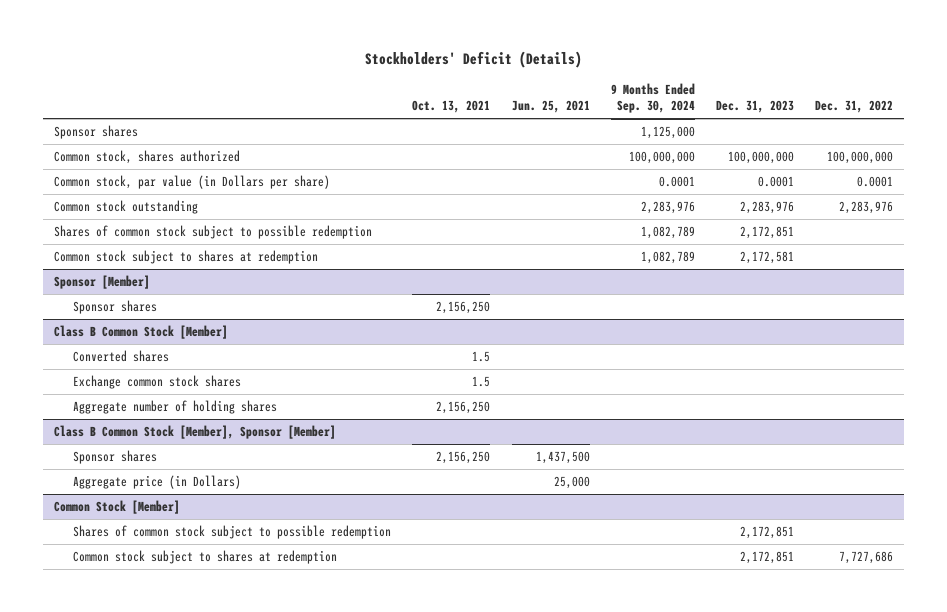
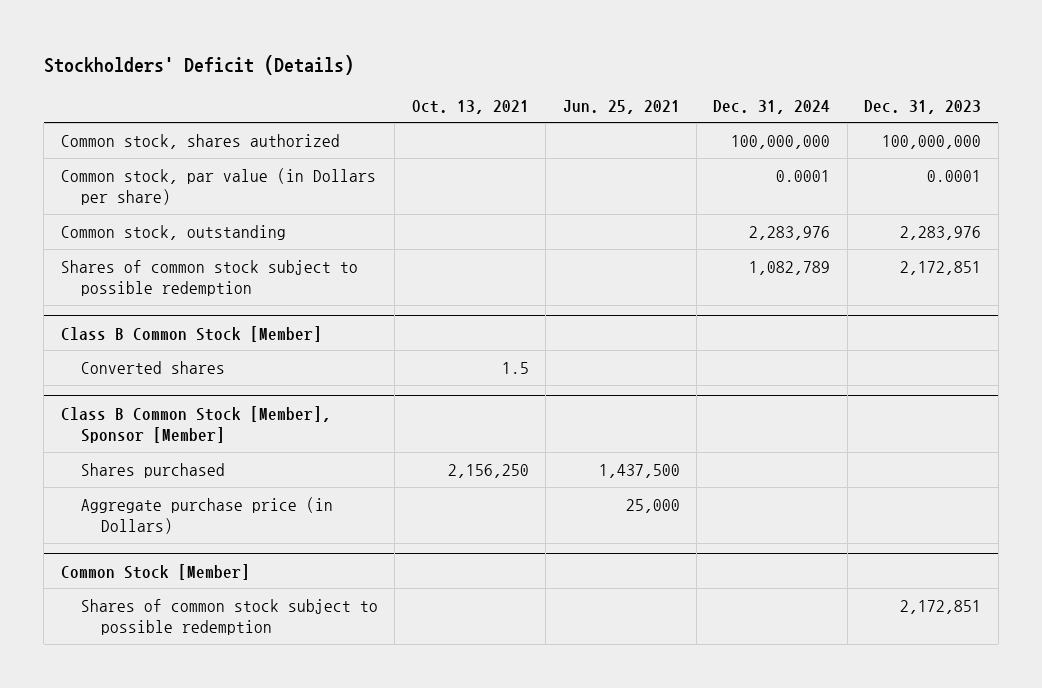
- | Oct. 13, 2021 | Jun. 25, 2021 | 9 Months Ended Sep. 30, 2024 | Dec. 31, 2023 | Dec. 31, 2022
+ | Oct. 13, 2021 | Jun. 25, 2021 | Dec. 31, 2024 | Dec. 31, 2023
- Sponsor shares | | | 1,125,000 | |
- Common stock outstanding | | | 2,283,976 | 2,283,976 | 2,283,976
+ Common stock, outstanding | | | 2,283,976 | 2,283,976
- Common stock subject to shares at redemption | | | 1,082,789 | 2,172,581 |
- Sponsor [Member]
- Sponsor shares | 2,156,250 | | | |
@ Class B Common Stock [Member]
- Exchange common stock shares | 1.5 | | | |
- Aggregate number of holding shares | 2,156,250 | | | |
@ Class B Common Stock [Member], Sponsor [Member]
- Sponsor shares | 2,156,250 | 1,437,500 | | |
- Aggregate price (in Dollars) | | 25,000 | | |
+ Shares purchased | 2,156,250 | 1,437,500 | |
+ Aggregate purchase price (in Dollars) | | 25,000 | |
@ Common Stock [Member]
- Common stock subject to shares at redemption | | | | 2,172,851 | 7,727,686

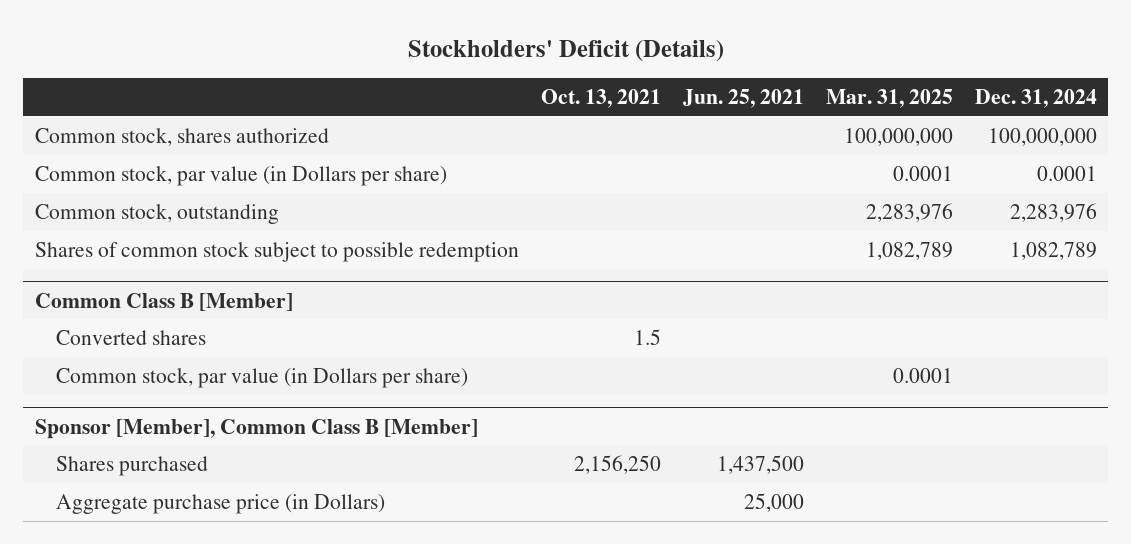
- | Oct. 13, 2021 | Jun. 25, 2021 | Dec. 31, 2024 | Dec. 31, 2023
+ | Oct. 13, 2021 | Jun. 25, 2021 | Mar. 31, 2025 | Dec. 31, 2024
- Class B Common Stock [Member]
+ Common Class B [Member]
- Class B Common Stock [Member], Sponsor [Member]
+ Common stock, par value (in Dollars per share) | | | 0.0001 |
+ Sponsor [Member], Common Class B [Member]
- Common Stock [Member]
- Shares of common stock subject to possible redemption | | | | 2,172,851

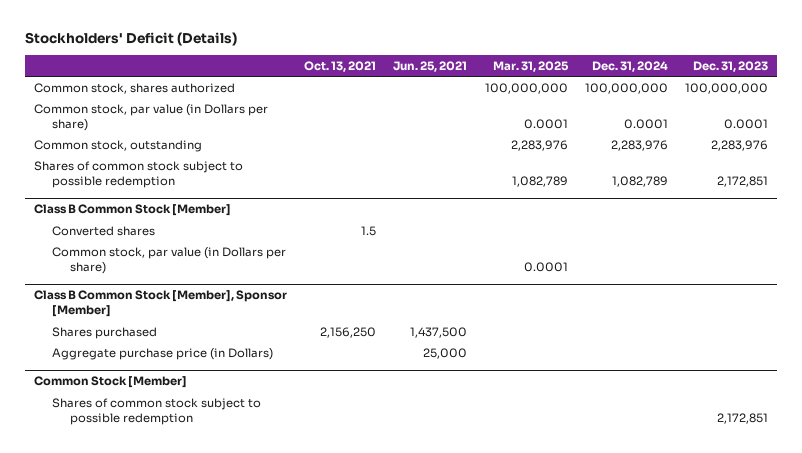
- | Oct. 13, 2021 | Jun. 25, 2021 | Mar. 31, 2025 | Dec. 31, 2024
+ | Oct. 13, 2021 | Jun. 25, 2021 | Mar. 31, 2025 | Dec. 31, 2024 | Dec. 31, 2023
- Common Class B [Member]
+ Class B Common Stock [Member]
- Sponsor [Member], Common Class B [Member]
+ Class B Common Stock [Member], Sponsor [Member]
+ Common Stock [Member]
+ Shares of common stock subject to possible redemption | | | | | 2,172,851

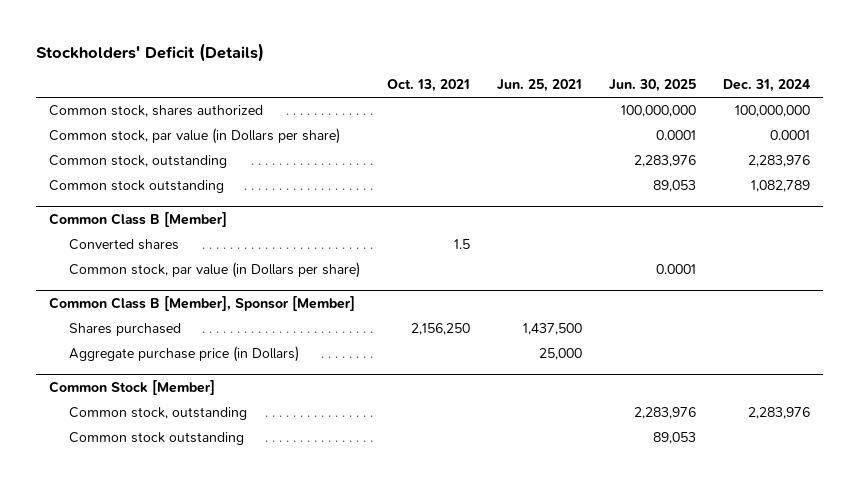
- | Oct. 13, 2021 | Jun. 25, 2021 | Mar. 31, 2025 | Dec. 31, 2024 | Dec. 31, 2023
+ | Oct. 13, 2021 | Jun. 25, 2021 | Jun. 30, 2025 | Dec. 31, 2024
- Shares of common stock subject to possible redemption | | | 1,082,789 | 1,082,789 | 2,172,851
- Class B Common Stock [Member]
+ Common stock outstanding | | | 89,053 | 1,082,789
+ Common Class B [Member]
- Class B Common Stock [Member], Sponsor [Member]
+ Common Class B [Member], Sponsor [Member]
@ Common Stock [Member]
- Shares of common stock subject to possible redemption | | | | | 2,172,851
+ Common stock, outstanding | | | 2,283,976 | 2,283,976
+ Common stock outstanding | | | 89,053 |

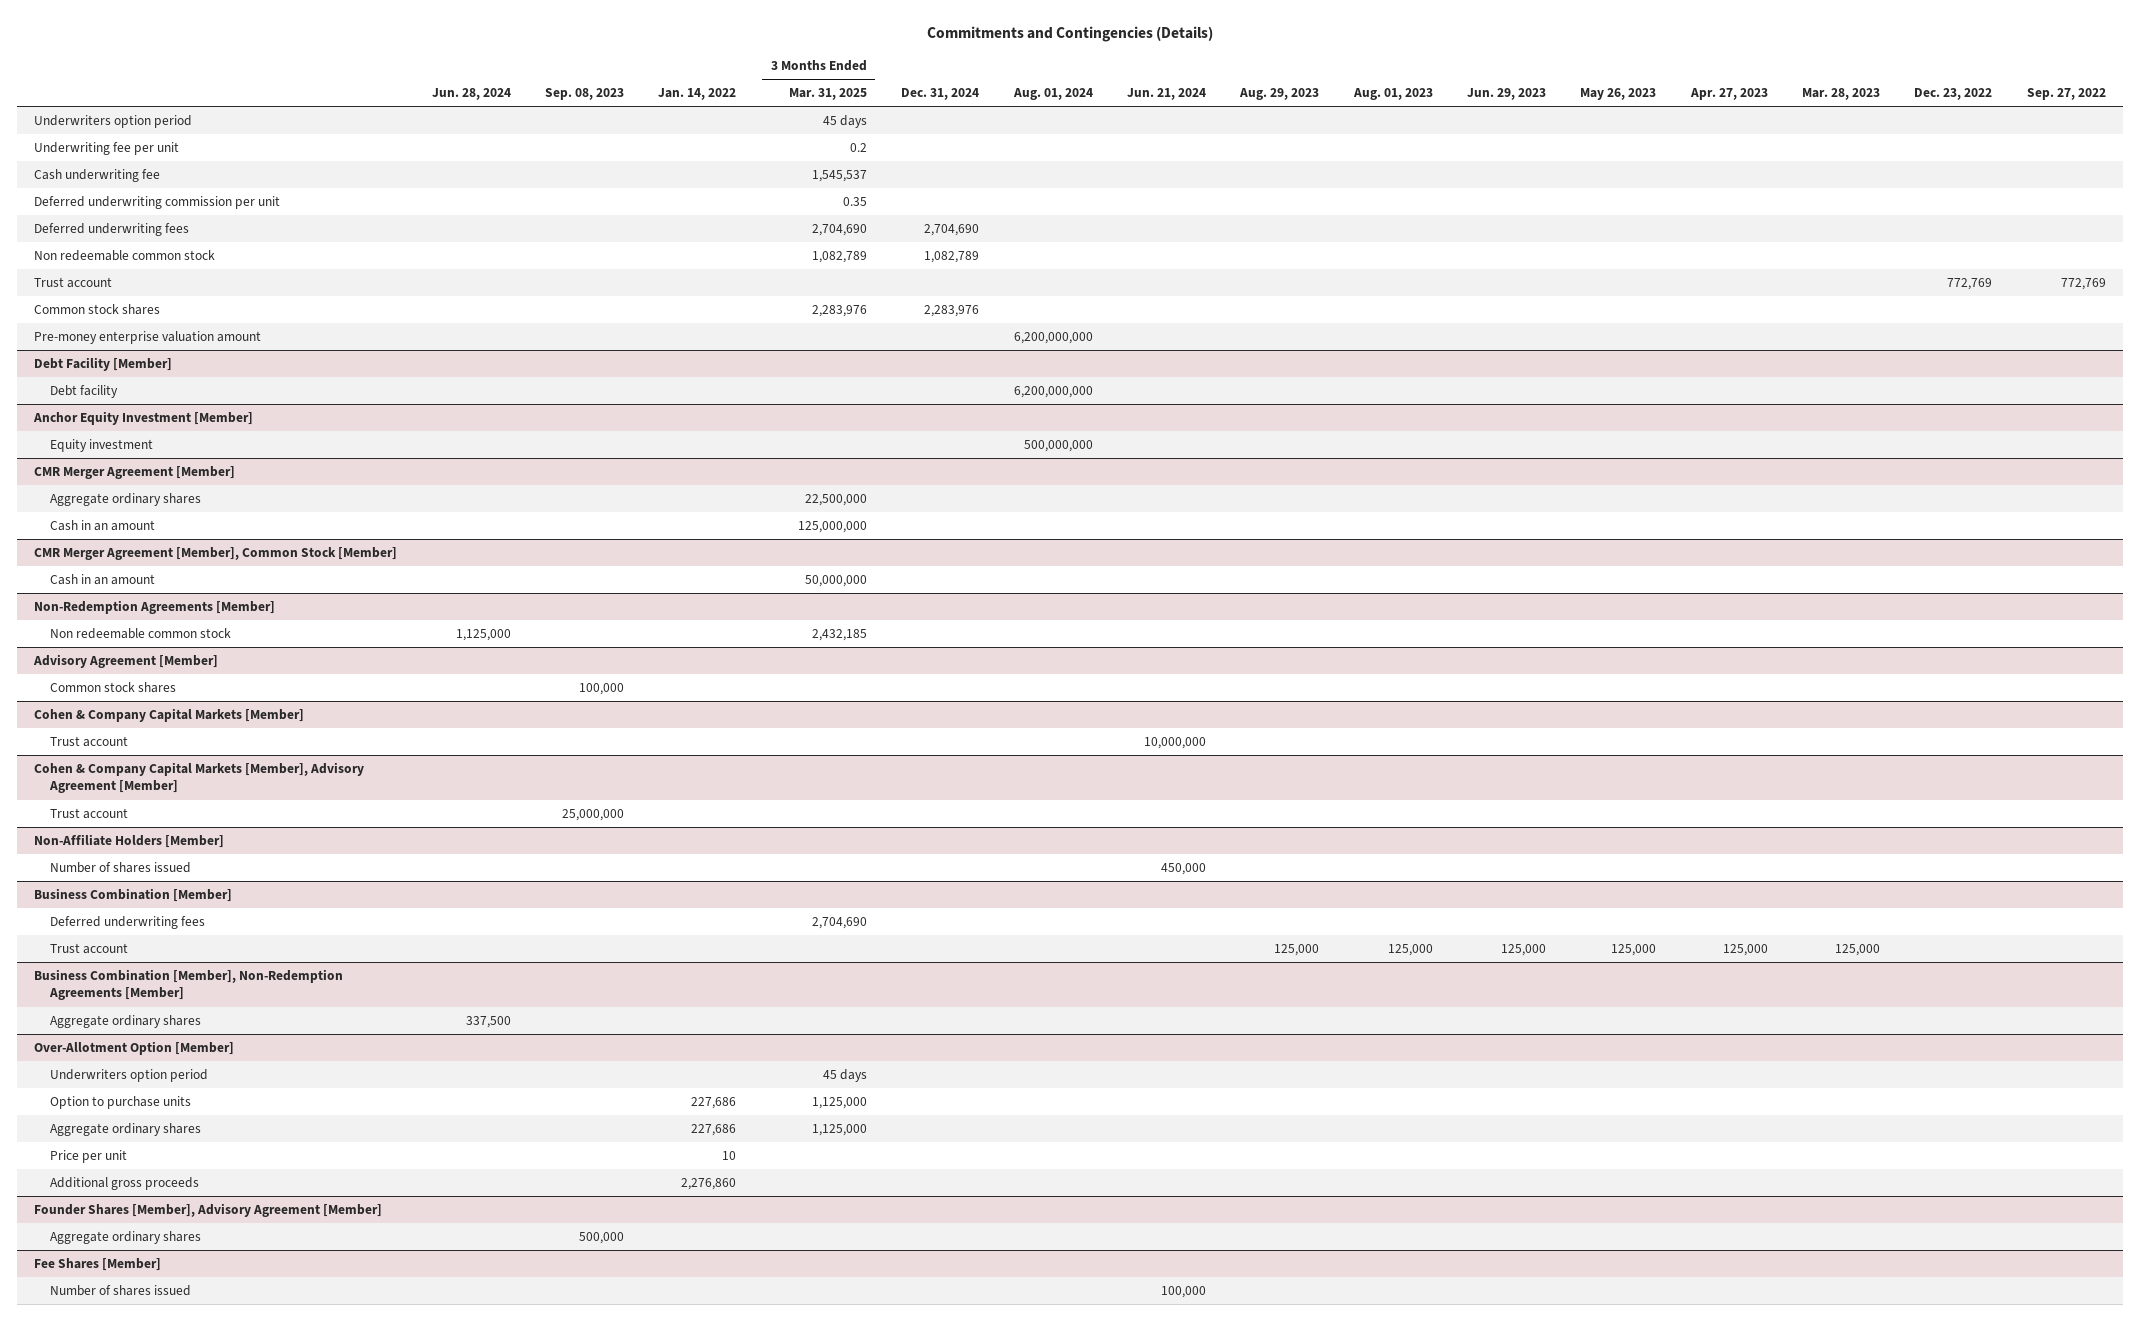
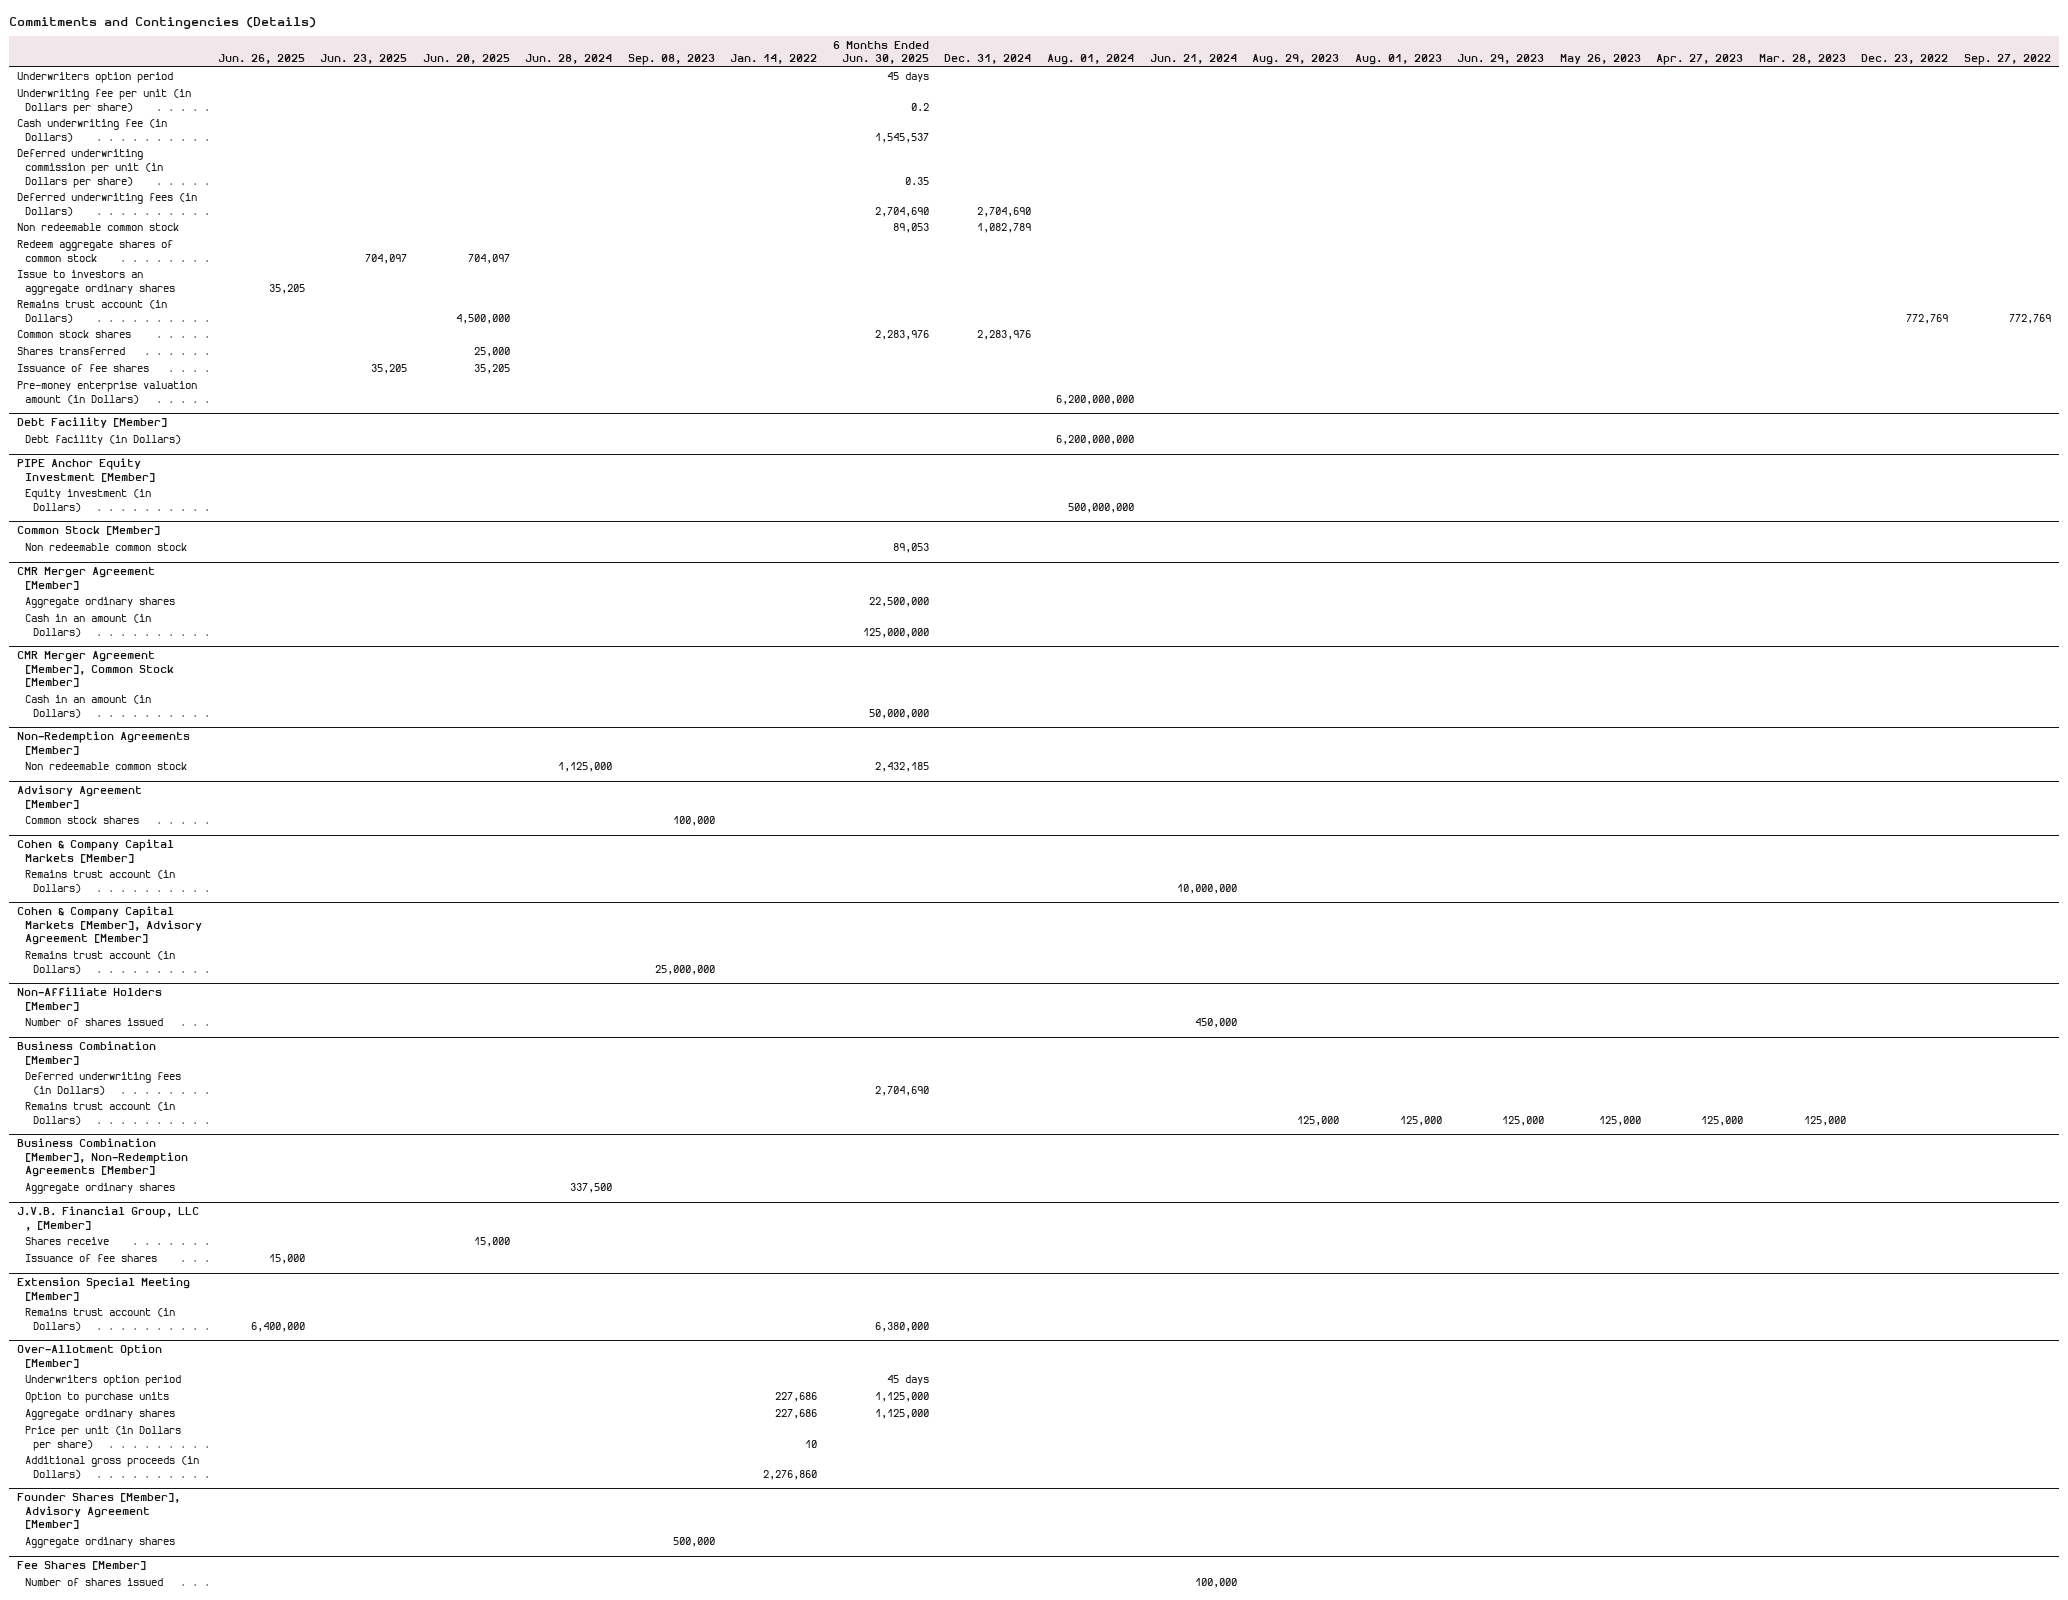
- | Jun. 28, 2024 | Sep. 08, 2023 | Jan. 14, 2022 | 3 Months Ended Mar. 31, 2025 | Dec. 31, 2024 | Aug. 01, 2024 | Jun. 21, 2024 | Aug. 29, 2023 | Aug. 01, 2023 | Jun. 29, 2023 | May 26, 2023 | Apr. 27, 2023 | Mar. 28, 2023 | Dec. 23, 2022 | Sep. 27, 2022
+ | Jun. 26, 2025 | Jun. 23, 2025 | Jun. 20, 2025 | Jun. 28, 2024 | Sep. 08, 2023 | Jan. 14, 2022 | 6 Months Ended Jun. 30, 2025 | Dec. 31, 2024 | Aug. 01, 2024 | Jun. 21, 2024 | Aug. 29, 2023 | Aug. 01, 2023 | Jun. 29, 2023 | May 26, 2023 | Apr. 27, 2023 | Mar. 28, 2023 | Dec. 23, 2022 | Sep. 27, 2022
- Underwriting fee per unit | | | | 0.2 | | | | | | | | | | |
- Cash underwriting fee | | | | 1,545,537 | | | | | | | | | | |
- Deferred underwriting commission per unit | | | | 0.35 | | | | | | | | | | |
- Deferred underwriting fees | | | | 2,704,690 | 2,704,690 | | | | | | | | | |
+ Underwriting fee per unit (in Dollars per share) | | | | | | | 0.2 | | | | | | | | | | |
+ Cash underwriting fee (in Dollars) | | | | | | | 1,545,537 | | | | | | | | | | |
+ Deferred underwriting commission per unit (in Dollars per share) | | | | | | | 0.35 | | | | | | | | | | |
+ Deferred underwriting fees (in Dollars) | | | | | | | 2,704,690 | 2,704,690 | | | | | | | | | |
- Trust account | | | | | | | | | | | | | | 772,769 | 772,769
+ Redeem aggregate shares of common stock | | 704,097 | 704,097 | | | | | | | | | | | | | | |
+ Issue to investors an aggregate ordinary shares | 35,205 | | | | | | | | | | | | | | | | |
+ Remains trust account (in Dollars) | | | 4,500,000 | | | | | | | | | | | | | | 772,769 | 772,769
- Pre-money enterprise valuation amount | | | | | | 6,200,000,000 | | | | | | | | |
+ Shares transferred | | | 25,000 | | | | | | | | | | | | | | |
+ Issuance of fee shares | | 35,205 | 35,205 | | | | | | | | | | | | | | |
+ Pre-money enterprise valuation amount (in Dollars) | | | | | | | | | 6,200,000,000 | | | | | | | | |
@ Debt Facility [Member]
- Debt facility | | | | | | 6,200,000,000 | | | | | | | | |
- Anchor Equity Investment [Member]
- Equity investment | | | | | | 500,000,000 | | | | | | | | |
@ Debt Facility [Member]
+ Debt facility (in Dollars) | | | | | | | | | 6,200,000,000 | | | | | | | | |
+ PIPE Anchor Equity Investment [Member]
+ Equity investment (in Dollars) | | | | | | | | | 500,000,000 | | | | | | | | |
+ Common Stock [Member]
+ Non redeemable common stock | | | | | | | 89,053 | | | | | | | | | | |
@ CMR Merger Agreement [Member]
- Cash in an amount | | | | 125,000,000 | | | | | | | | | | |
+ Cash in an amount (in Dollars) | | | | | | | 125,000,000 | | | | | | | | | | |
@ CMR Merger Agreement [Member], Common Stock [Member]
- Cash in an amount | | | | 50,000,000 | | | | | | | | | | |
+ Cash in an amount (in Dollars) | | | | | | | 50,000,000 | | | | | | | | | | |
@ Cohen & Company Capital Markets [Member]
- Trust account | | | | | | | 10,000,000 | | | | | | | |
+ Remains trust account (in Dollars) | | | | | | | | | | 10,000,000 | | | | | | | |
@ Cohen & Company Capital Markets [Member], Advisory Agreement [Member]
- Trust account | | 25,000,000 | | | | | | | | | | | | |
+ Remains trust account (in Dollars) | | | | | 25,000,000 | | | | | | | | | | | | |
@ Business Combination [Member]
- Deferred underwriting fees | | | | 2,704,690 | | | | | | | | | | |
- Trust account | | | | | | | | 125,000 | 125,000 | 125,000 | 125,000 | 125,000 | 125,000 | |
+ Deferred underwriting fees (in Dollars) | | | | | | | 2,704,690 | | | | | | | | | | |
+ Remains trust account (in Dollars) | | | | | | | | | | | 125,000 | 125,000 | 125,000 | 125,000 | 125,000 | 125,000 | |
+ J.V.B. Financial Group, LLC , [Member]
+ Shares receive | | | 15,000 | | | | | | | | | | | | | | |
+ Issuance of fee shares | 15,000 | | | | | | | | | | | | | | | | |
+ Extension Special Meeting [Member]
+ Remains trust account (in Dollars) | 6,400,000 | | | | | | 6,380,000 | | | | | | | | | | |
@ Over-Allotment Option [Member]
- Price per unit | | | 10 | | | | | | | | | | | |
- Additional gross proceeds | | | 2,276,860 | | | | | | | | | | | |
+ Price per unit (in Dollars per share) | | | | | | 10 | | | | | | | | | | | |
+ Additional gross proceeds (in Dollars) | | | | | | 2,276,860 | | | | | | | | | | | |

